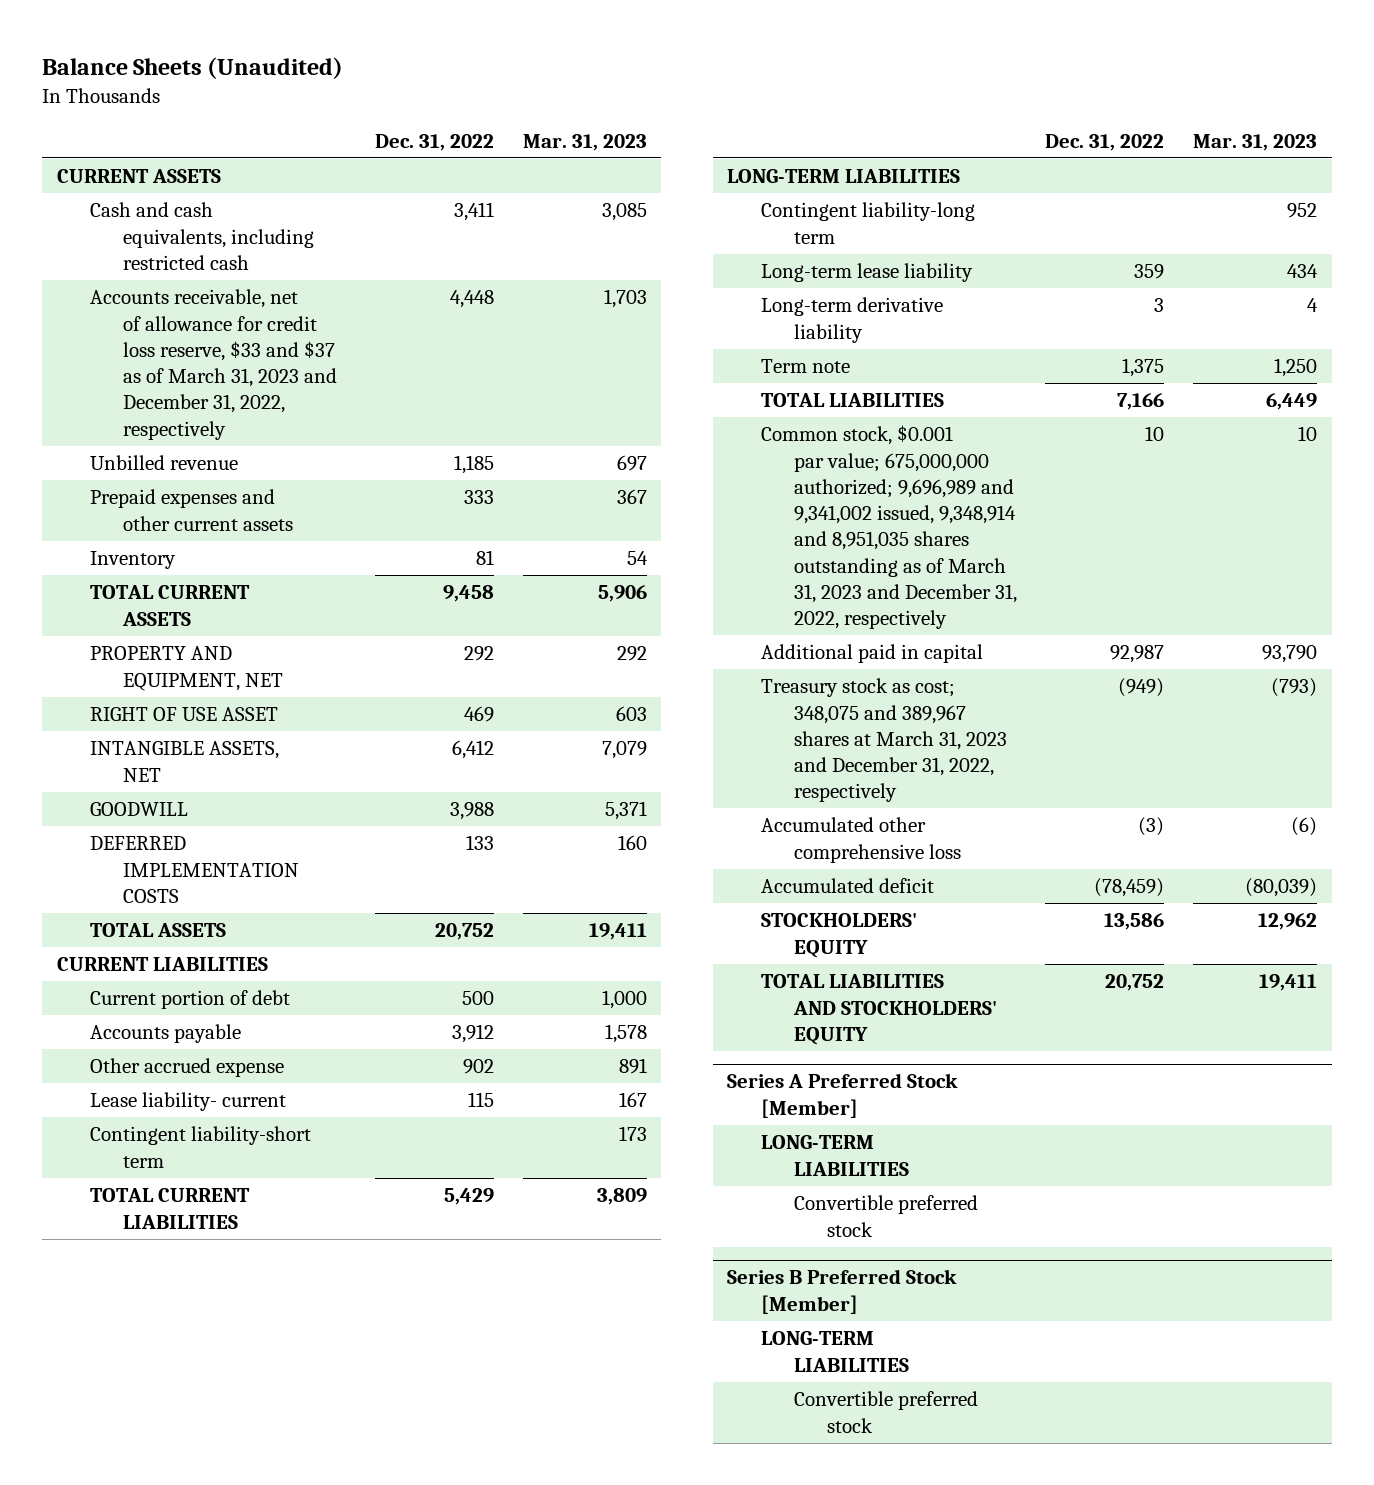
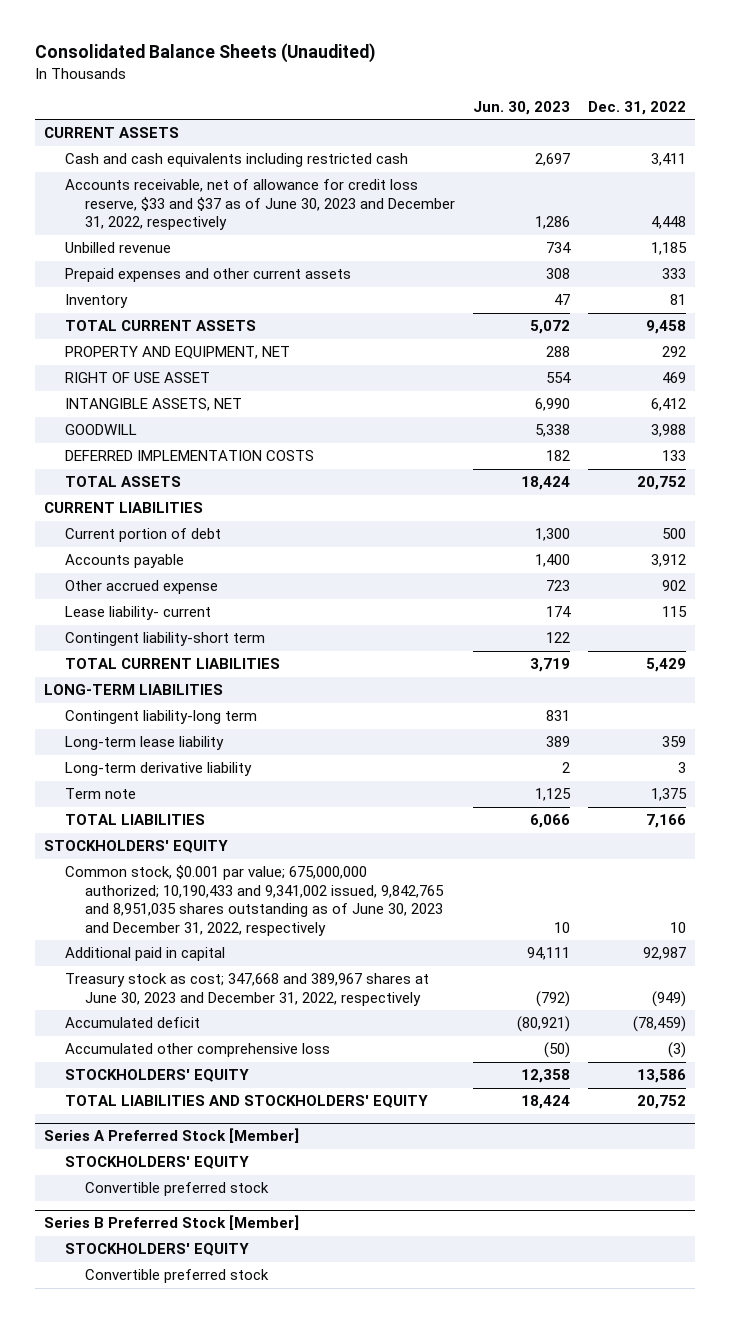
- Balance Sheets (Unaudited)
+ Consolidated Balance Sheets (Unaudited)
- | Dec. 31, 2022 | Mar. 31, 2023
+ | Jun. 30, 2023 | Dec. 31, 2022
- Cash and cash equivalents, including restricted cash | 3,411 | 3,085
- Accounts receivable, net of allowance for credit loss reserve, $33 and $37 as of March 31, 2023 and December 31, 2022, respectively | 4,448 | 1,703
+ Cash and cash equivalents including restricted cash | 2,697 | 3,411
+ Accounts receivable, net of allowance for credit loss reserve, $33 and $37 as of June 30, 2023 and December 31, 2022, respectively | 1,286 | 4,448
- Common stock, $0.001 par value; 675,000,000 authorized; 9,696,989 and 9,341,002 issued, 9,348,914 and 8,951,035 shares outstanding as of March 31, 2023 and December 31, 2022, respectively | 10 | 10
+ STOCKHOLDERS' EQUITY
+ Common stock, $0.001 par value; 675,000,000 authorized; 10,190,433 and 9,341,002 issued, 9,842,765 and 8,951,035 shares outstanding as of June 30, 2023 and December 31, 2022, respectively | 10 | 10
- Treasury stock as cost; 348,075 and 389,967 shares at March 31, 2023 and December 31, 2022, respectively | (949) | (793)
+ Treasury stock as cost; 347,668 and 389,967 shares at June 30, 2023 and December 31, 2022, respectively | (792) | (949)
moved down: Accumulated other comprehensive loss | (50) | (3)
@ Series A Preferred Stock [Member]
- LONG-TERM LIABILITIES
+ STOCKHOLDERS' EQUITY
@ Series B Preferred Stock [Member]
- LONG-TERM LIABILITIES
+ STOCKHOLDERS' EQUITY

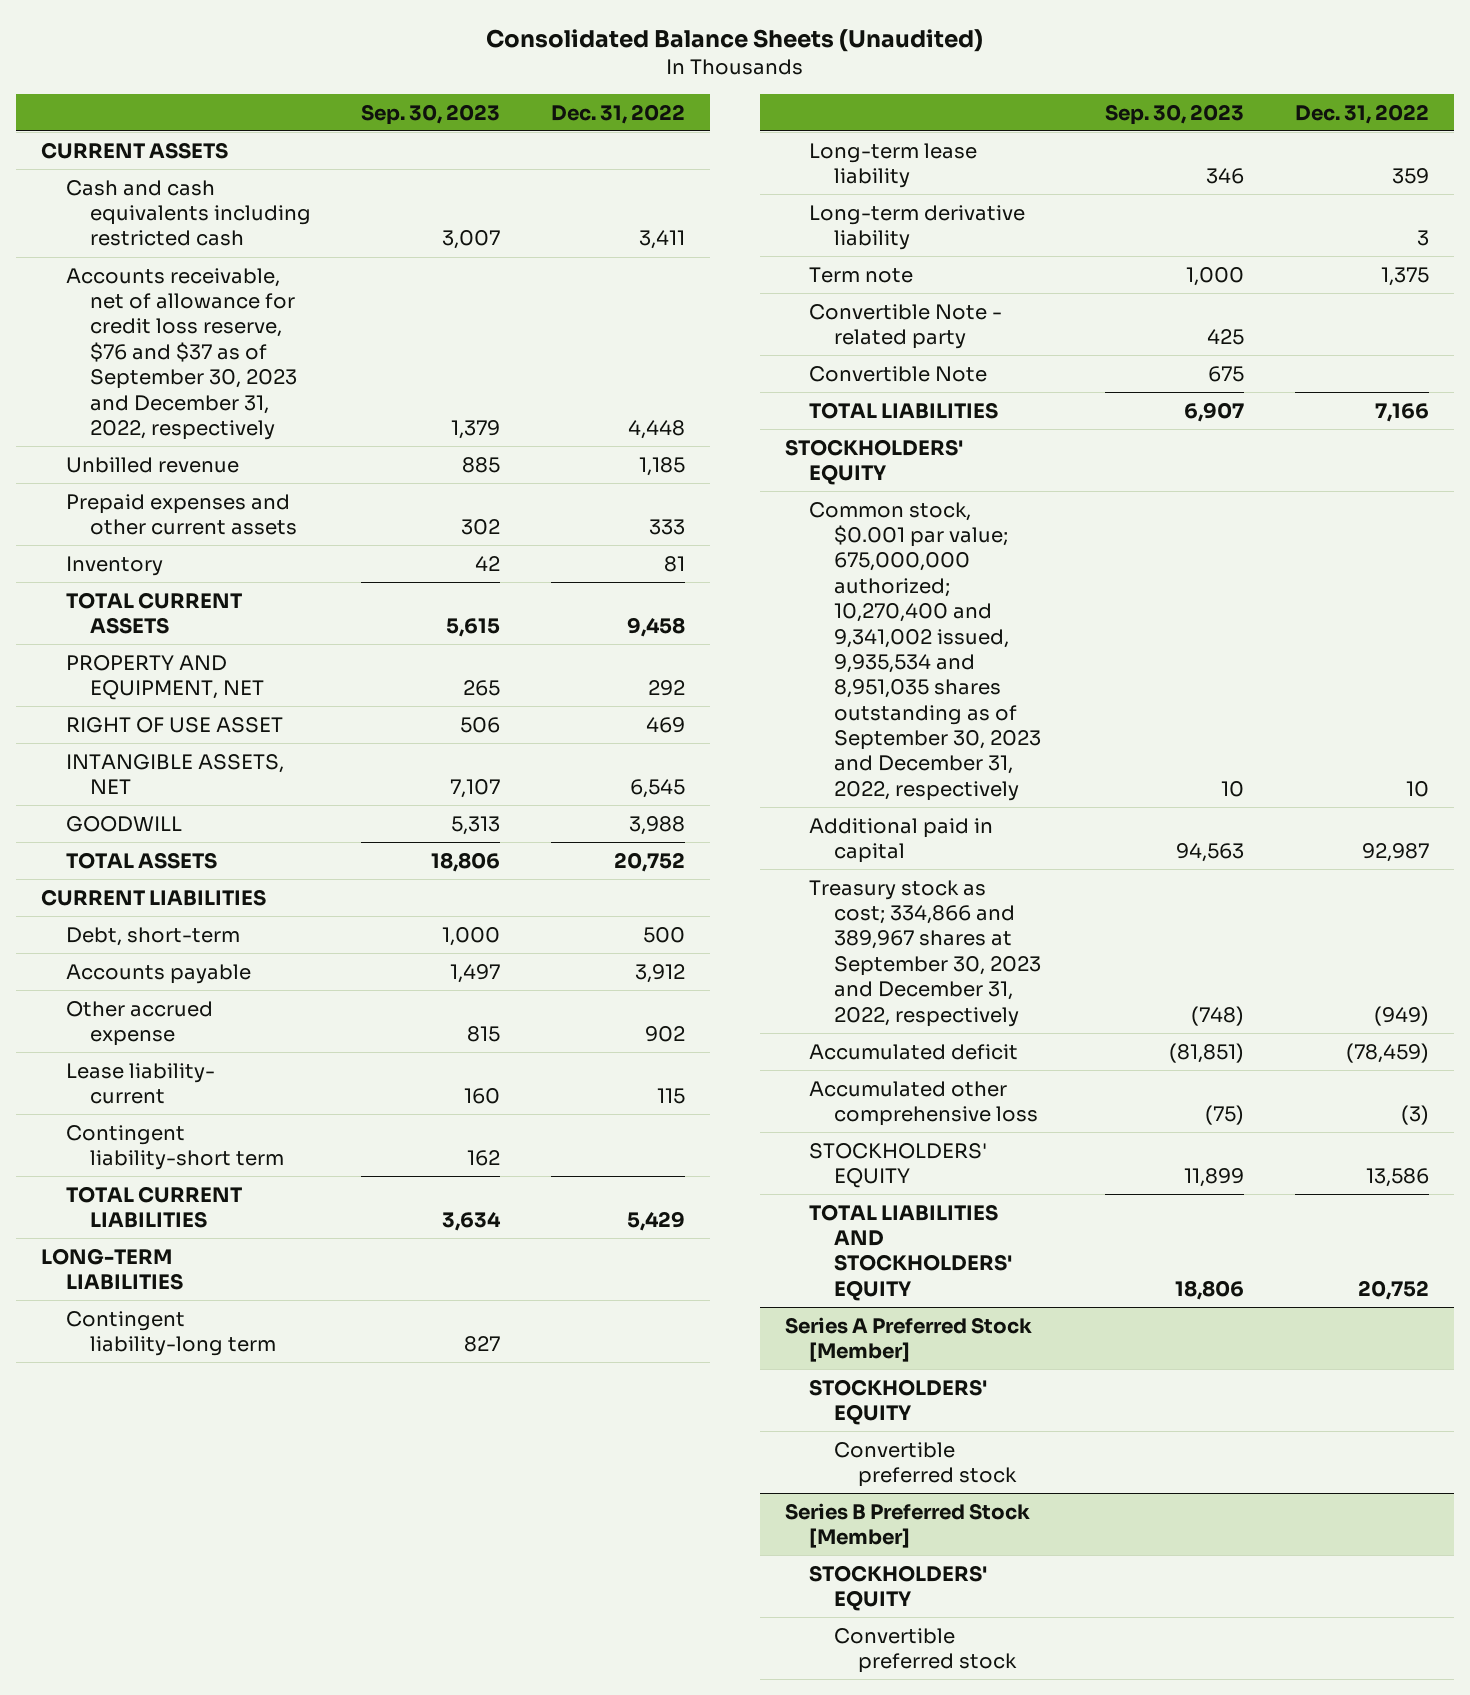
- | Jun. 30, 2023 | Dec. 31, 2022
+ | Sep. 30, 2023 | Dec. 31, 2022
- Accounts receivable, net of allowance for credit loss reserve, $33 and $37 as of June 30, 2023 and December 31, 2022, respectively | 1,286 | 4,448
+ Accounts receivable, net of allowance for credit loss reserve, $76 and $37 as of September 30, 2023 and December 31, 2022, respectively | 1,379 | 4,448
- INTANGIBLE ASSETS, NET | 6,990 | 6,412
+ INTANGIBLE ASSETS, NET | 7,107 | 6,545
- DEFERRED IMPLEMENTATION COSTS | 182 | 133
- Current portion of debt | 1,300 | 500
+ Debt, short-term | 1,000 | 500
+ Convertible Note - related party | 425 |
+ Convertible Note | 675 |
- Common stock, $0.001 par value; 675,000,000 authorized; 10,190,433 and 9,341,002 issued, 9,842,765 and 8,951,035 shares outstanding as of June 30, 2023 and December 31, 2022, respectively | 10 | 10
+ Common stock, $0.001 par value; 675,000,000 authorized; 10,270,400 and 9,341,002 issued, 9,935,534 and 8,951,035 shares outstanding as of September 30, 2023 and December 31, 2022, respectively | 10 | 10
- Treasury stock as cost; 347,668 and 389,967 shares at June 30, 2023 and December 31, 2022, respectively | (792) | (949)
+ Treasury stock as cost; 334,866 and 389,967 shares at September 30, 2023 and December 31, 2022, respectively | (748) | (949)

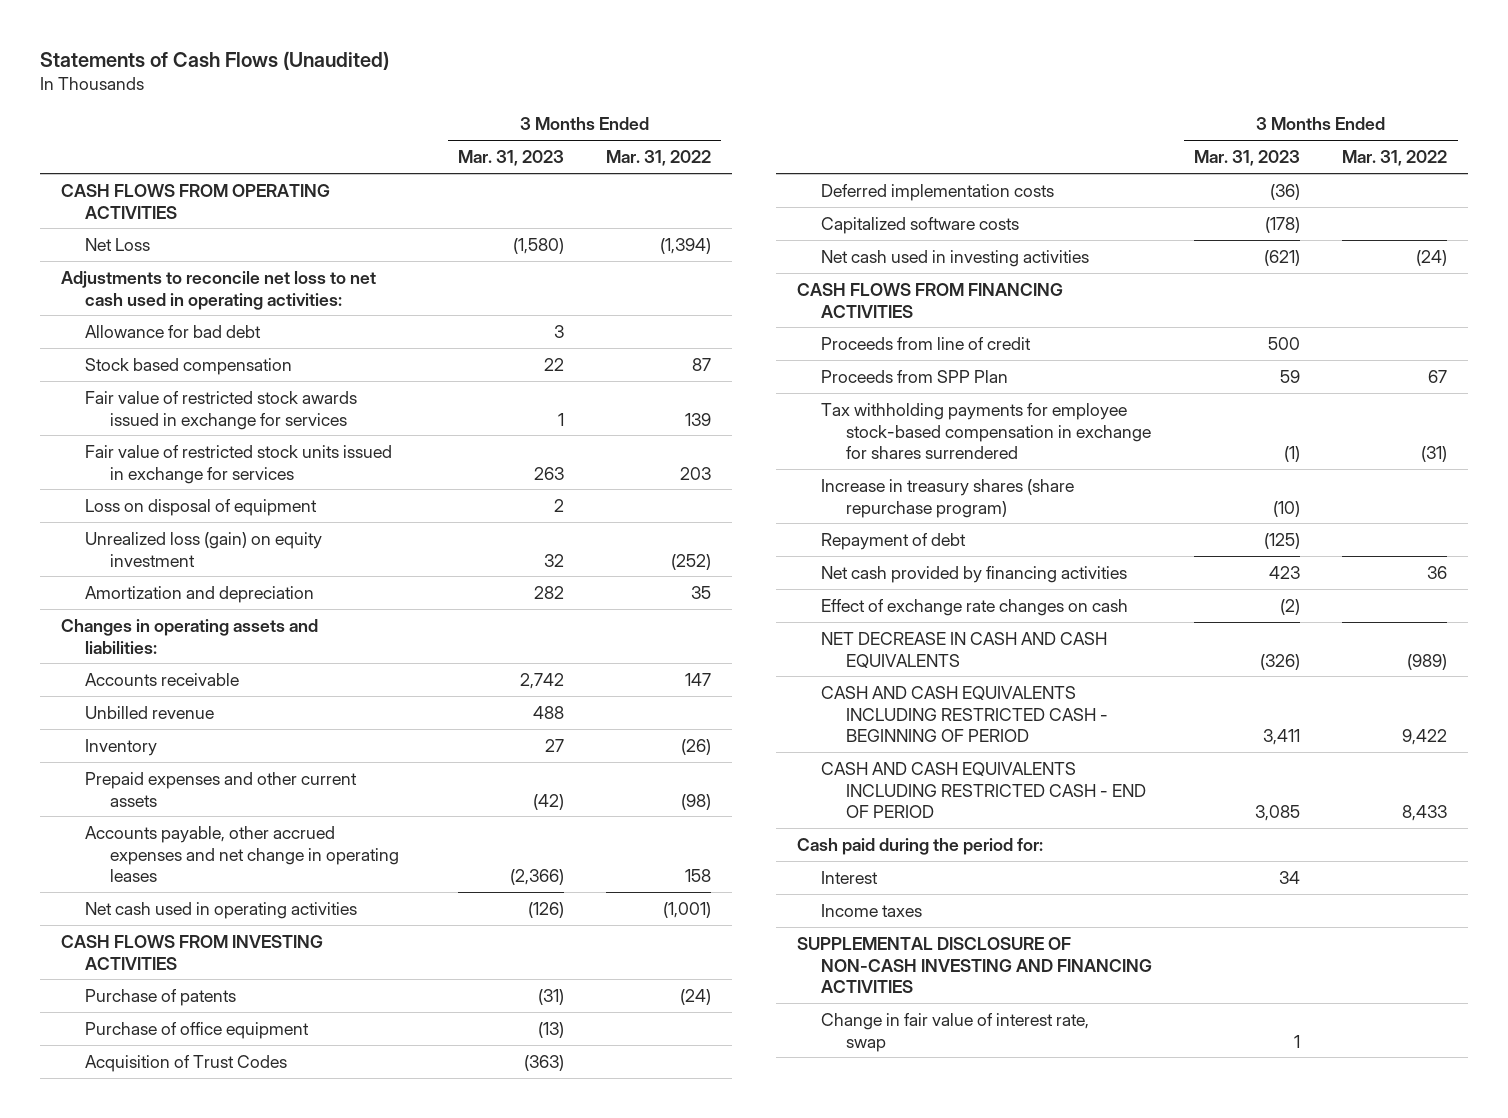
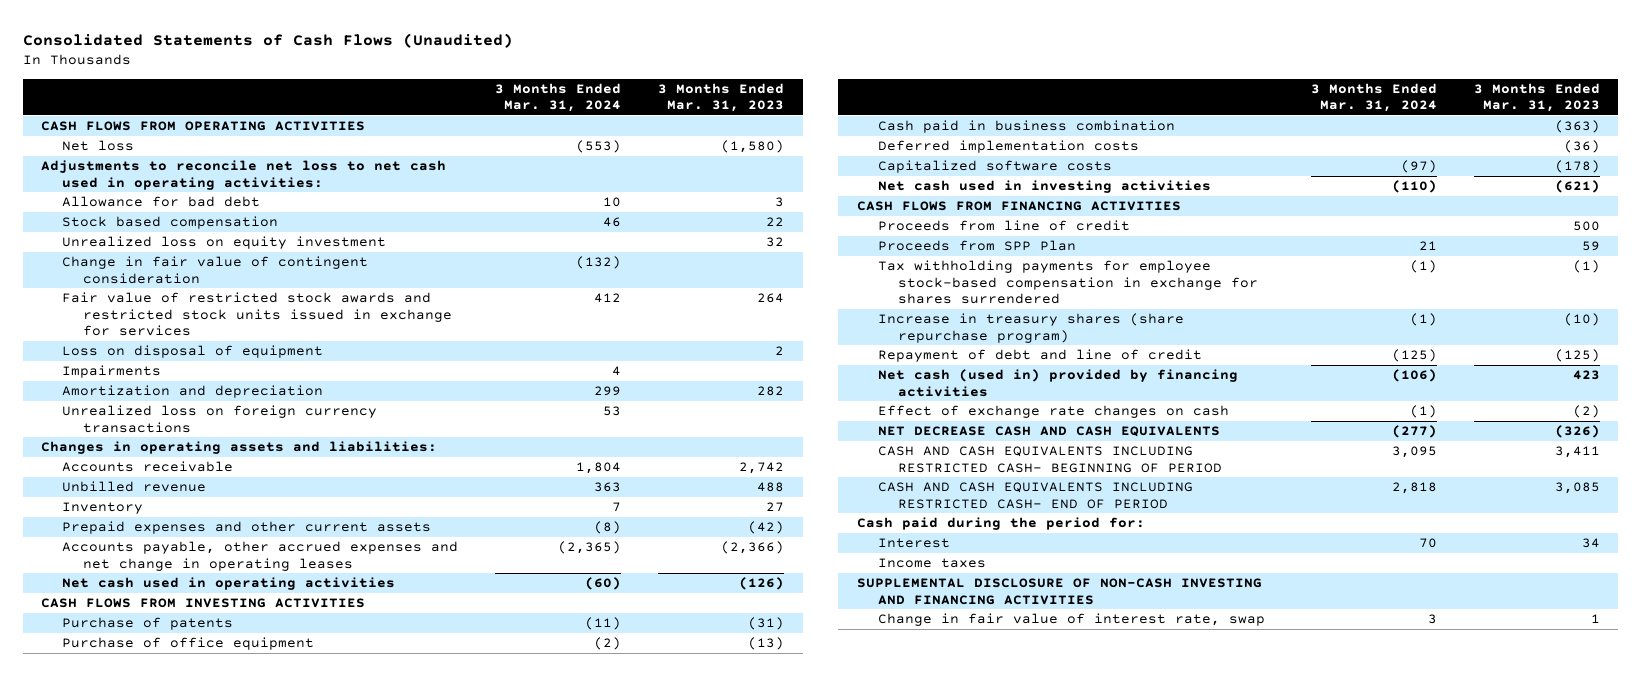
- Statements of Cash Flows (Unaudited)
+ Consolidated Statements of Cash Flows (Unaudited)
- | 3 Months Ended Mar. 31, 2023 | 3 Months Ended Mar. 31, 2022
+ | 3 Months Ended Mar. 31, 2024 | 3 Months Ended Mar. 31, 2023
- Net Loss | (1,580) | (1,394)
+ Net loss | (553) | (1,580)
- Fair value of restricted stock awards issued in exchange for services | 1 | 139
- Fair value of restricted stock units issued in exchange for services | 263 | 203
+ Unrealized loss on equity investment | | 32
+ Change in fair value of contingent consideration | (132) |
+ Fair value of restricted stock awards and restricted stock units issued in exchange for services | 412 | 264
- Unrealized loss (gain) on equity investment | 32 | (252)
+ Impairments | 4 |
+ Unrealized loss on foreign currency transactions | 53 |
- Acquisition of Trust Codes | (363) |
+ Cash paid in business combination | | (363)
- Repayment of debt | (125) |
- Net cash provided by financing activities | 423 | 36
+ Repayment of debt and line of credit | (125) | (125)
+ Net cash (used in) provided by financing activities | (106) | 423
- NET DECREASE IN CASH AND CASH EQUIVALENTS | (326) | (989)
- CASH AND CASH EQUIVALENTS INCLUDING RESTRICTED CASH - BEGINNING OF PERIOD | 3,411 | 9,422
- CASH AND CASH EQUIVALENTS INCLUDING RESTRICTED CASH - END OF PERIOD | 3,085 | 8,433
+ NET DECREASE CASH AND CASH EQUIVALENTS | (277) | (326)
+ CASH AND CASH EQUIVALENTS INCLUDING RESTRICTED CASH- BEGINNING OF PERIOD | 3,095 | 3,411
+ CASH AND CASH EQUIVALENTS INCLUDING RESTRICTED CASH- END OF PERIOD | 2,818 | 3,085

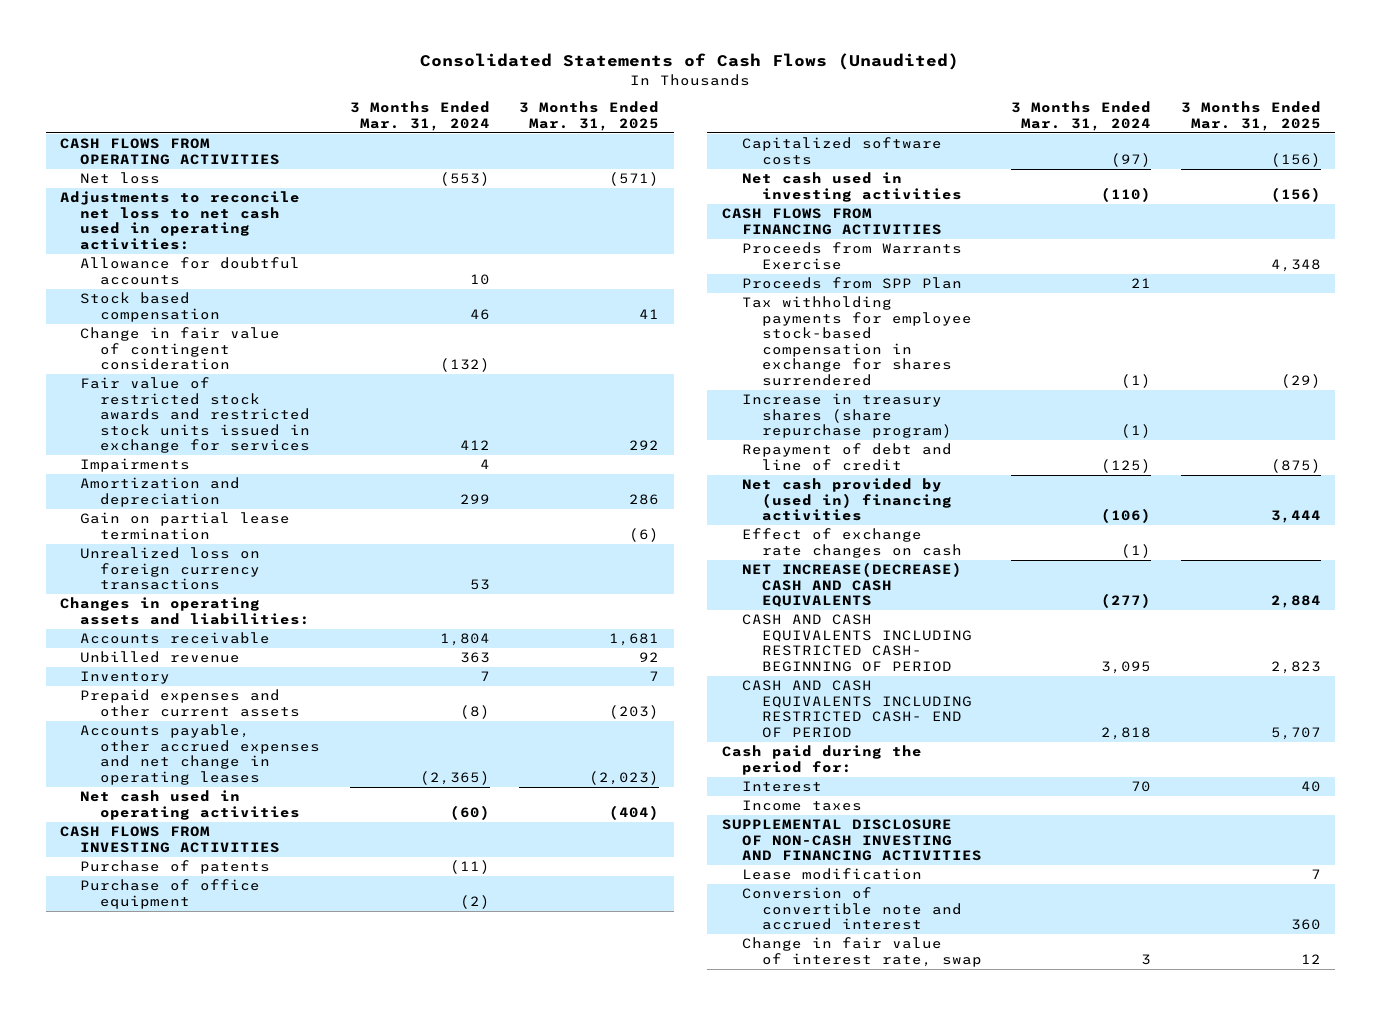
- | 3 Months Ended Mar. 31, 2024 | 3 Months Ended Mar. 31, 2023
+ | 3 Months Ended Mar. 31, 2024 | 3 Months Ended Mar. 31, 2025
- Allowance for bad debt | 10 | 3
+ Allowance for doubtful accounts | 10 |
- Unrealized loss on equity investment | | 32
- Loss on disposal of equipment | | 2
+ Gain on partial lease termination | | (6)
- Cash paid in business combination | | (363)
- Deferred implementation costs | | (36)
- Proceeds from line of credit | | 500
+ Proceeds from Warrants Exercise | | 4,348
- Net cash (used in) provided by financing activities | (106) | 423
+ Net cash provided by (used in) financing activities | (106) | 3,444
- NET DECREASE CASH AND CASH EQUIVALENTS | (277) | (326)
+ NET INCREASE(DECREASE) CASH AND CASH EQUIVALENTS | (277) | 2,884
+ Lease modification | | 7
+ Conversion of convertible note and accrued interest | | 360

